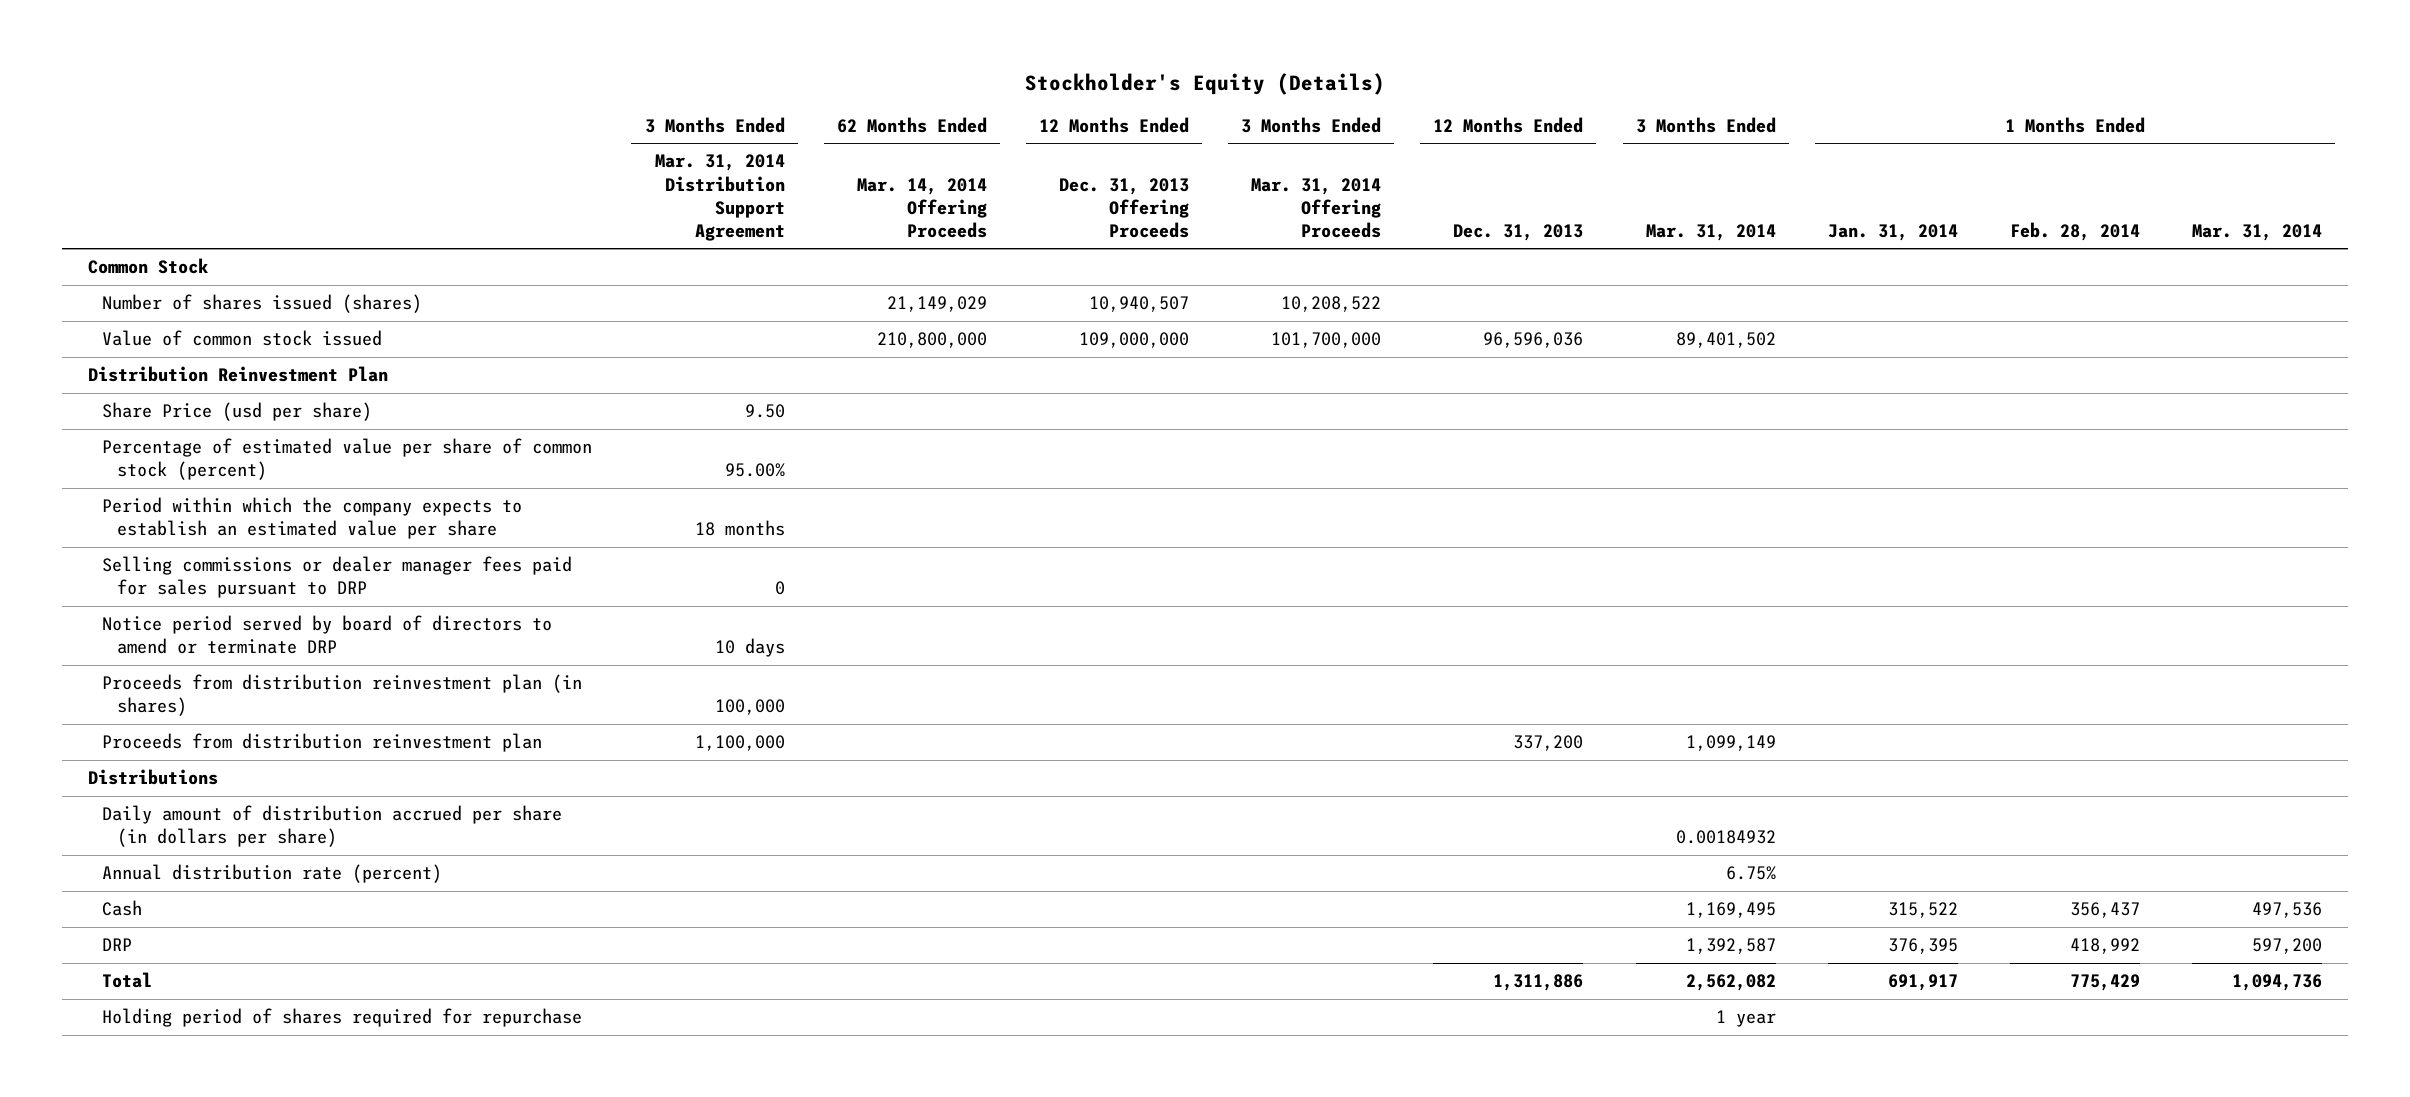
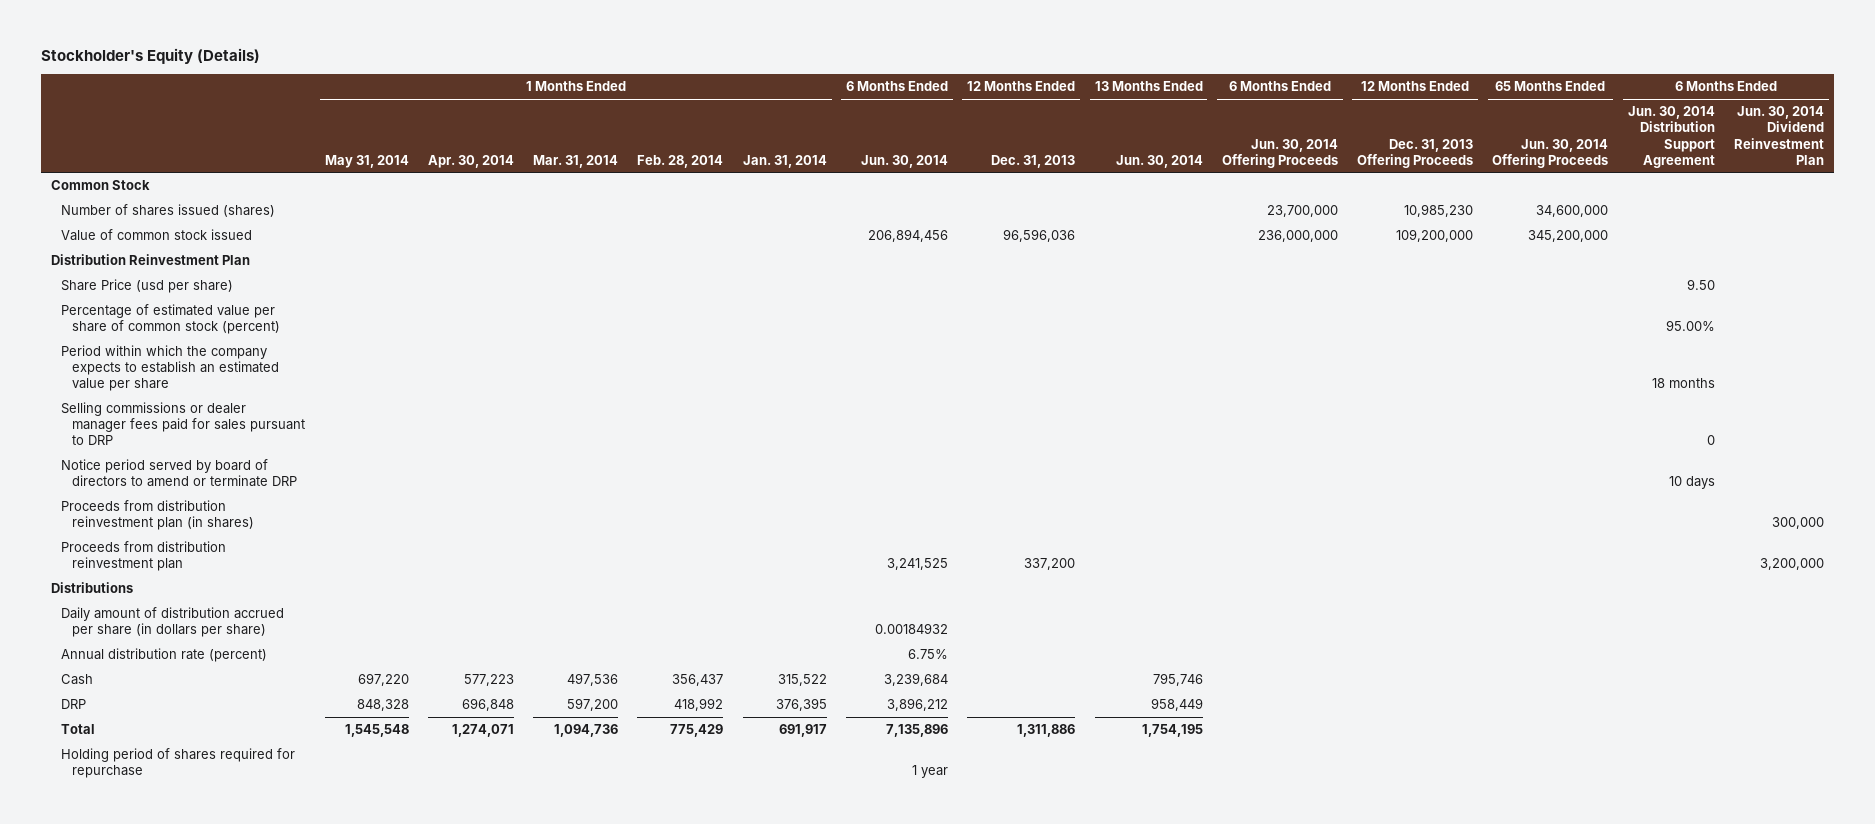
- | 3 Months Ended Mar. 31, 2014 Distribution Support Agreement | 62 Months Ended Mar. 14, 2014 Offering Proceeds | 12 Months Ended Dec. 31, 2013 Offering Proceeds | 3 Months Ended Mar. 31, 2014 Offering Proceeds | 12 Months Ended Dec. 31, 2013 | 3 Months Ended Mar. 31, 2014 | 1 Months Ended Jan. 31, 2014 | 1 Months Ended Feb. 28, 2014 | 1 Months Ended Mar. 31, 2014
+ | 1 Months Ended May 31, 2014 | 1 Months Ended Apr. 30, 2014 | 1 Months Ended Mar. 31, 2014 | 1 Months Ended Feb. 28, 2014 | 1 Months Ended Jan. 31, 2014 | 6 Months Ended Jun. 30, 2014 | 12 Months Ended Dec. 31, 2013 | 13 Months Ended Jun. 30, 2014 | 6 Months Ended Jun. 30, 2014 Offering Proceeds | 12 Months Ended Dec. 31, 2013 Offering Proceeds | 65 Months Ended Jun. 30, 2014 Offering Proceeds | 6 Months Ended Jun. 30, 2014 Distribution Support Agreement | 6 Months Ended Jun. 30, 2014 Dividend Reinvestment Plan
- Number of shares issued (shares) | | 21,149,029 | 10,940,507 | 10,208,522 | | | | |
- Value of common stock issued | | 210,800,000 | 109,000,000 | 101,700,000 | 96,596,036 | 89,401,502 | | |
+ Number of shares issued (shares) | | | | | | | | | 23,700,000 | 10,985,230 | 34,600,000 | |
+ Value of common stock issued | | | | | | 206,894,456 | 96,596,036 | | 236,000,000 | 109,200,000 | 345,200,000 | |

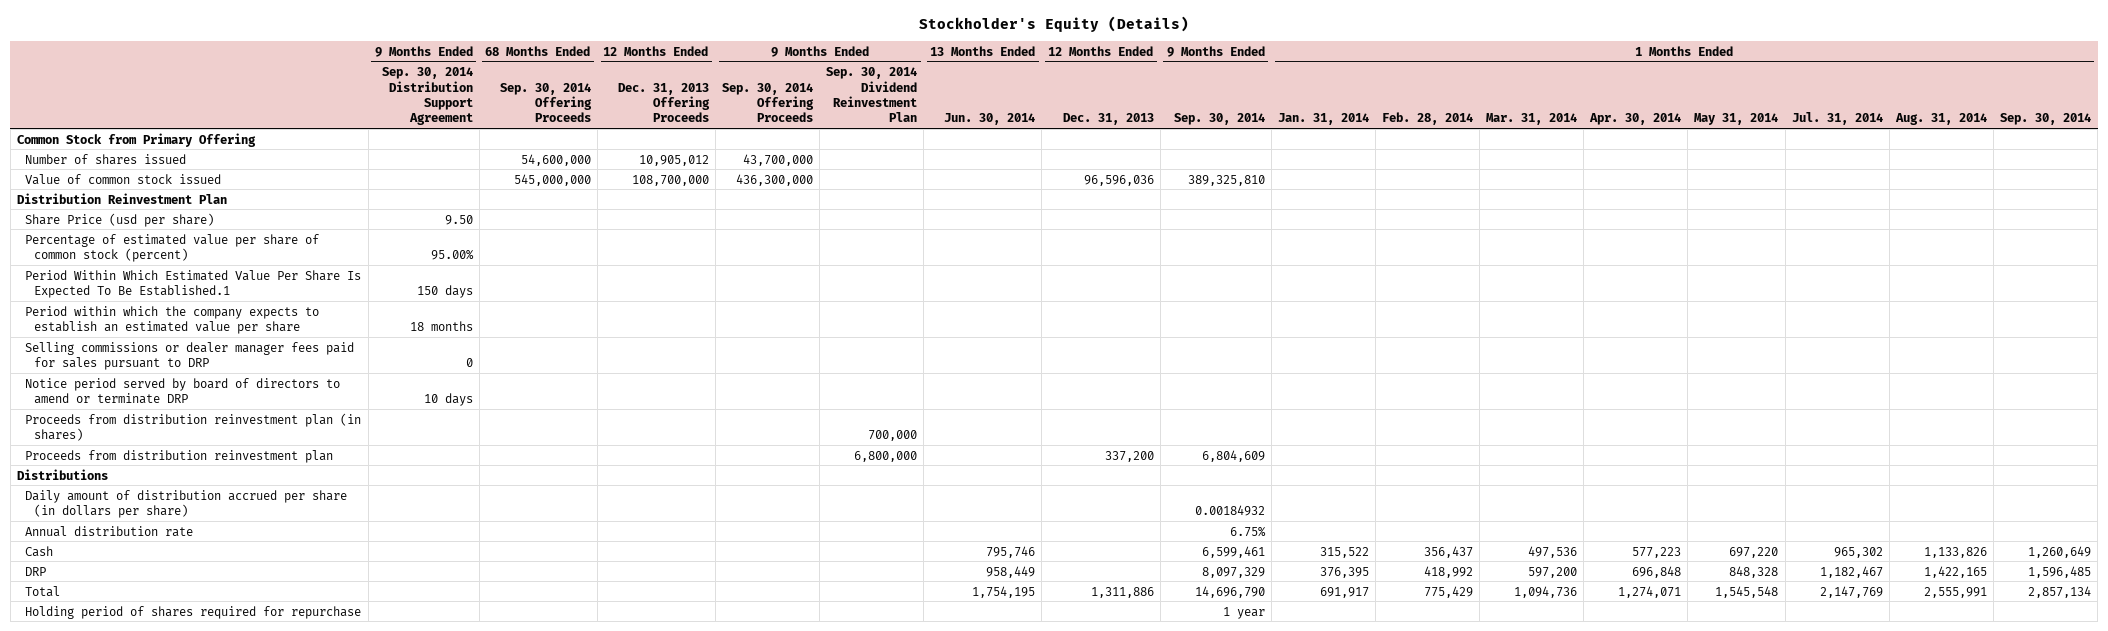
- | 1 Months Ended May 31, 2014 | 1 Months Ended Apr. 30, 2014 | 1 Months Ended Mar. 31, 2014 | 1 Months Ended Feb. 28, 2014 | 1 Months Ended Jan. 31, 2014 | 6 Months Ended Jun. 30, 2014 | 12 Months Ended Dec. 31, 2013 | 13 Months Ended Jun. 30, 2014 | 6 Months Ended Jun. 30, 2014 Offering Proceeds | 12 Months Ended Dec. 31, 2013 Offering Proceeds | 65 Months Ended Jun. 30, 2014 Offering Proceeds | 6 Months Ended Jun. 30, 2014 Distribution Support Agreement | 6 Months Ended Jun. 30, 2014 Dividend Reinvestment Plan
+ | 9 Months Ended Sep. 30, 2014 Distribution Support Agreement | 68 Months Ended Sep. 30, 2014 Offering Proceeds | 12 Months Ended Dec. 31, 2013 Offering Proceeds | 9 Months Ended Sep. 30, 2014 Offering Proceeds | 9 Months Ended Sep. 30, 2014 Dividend Reinvestment Plan | 13 Months Ended Jun. 30, 2014 | 12 Months Ended Dec. 31, 2013 | 9 Months Ended Sep. 30, 2014 | 1 Months Ended Jan. 31, 2014 | 1 Months Ended Feb. 28, 2014 | 1 Months Ended Mar. 31, 2014 | 1 Months Ended Apr. 30, 2014 | 1 Months Ended May 31, 2014 | 1 Months Ended Jul. 31, 2014 | 1 Months Ended Aug. 31, 2014 | 1 Months Ended Sep. 30, 2014
- Common Stock
- Number of shares issued (shares) | | | | | | | | | 23,700,000 | 10,985,230 | 34,600,000 | |
- Value of common stock issued | | | | | | 206,894,456 | 96,596,036 | | 236,000,000 | 109,200,000 | 345,200,000 | |
+ Common Stock from Primary Offering
+ Number of shares issued | | 54,600,000 | 10,905,012 | 43,700,000 | | | | | | | | | | | |
+ Value of common stock issued | | 545,000,000 | 108,700,000 | 436,300,000 | | | 96,596,036 | 389,325,810 | | | | | | | |
+ Period Within Which Estimated Value Per Share Is Expected To Be Established.1 | 150 days | | | | | | | | | | | | | | |
- Annual distribution rate (percent) | | | | | | 6.75% | | | | | | |
+ Annual distribution rate | | | | | | | | 6.75% | | | | | | | |

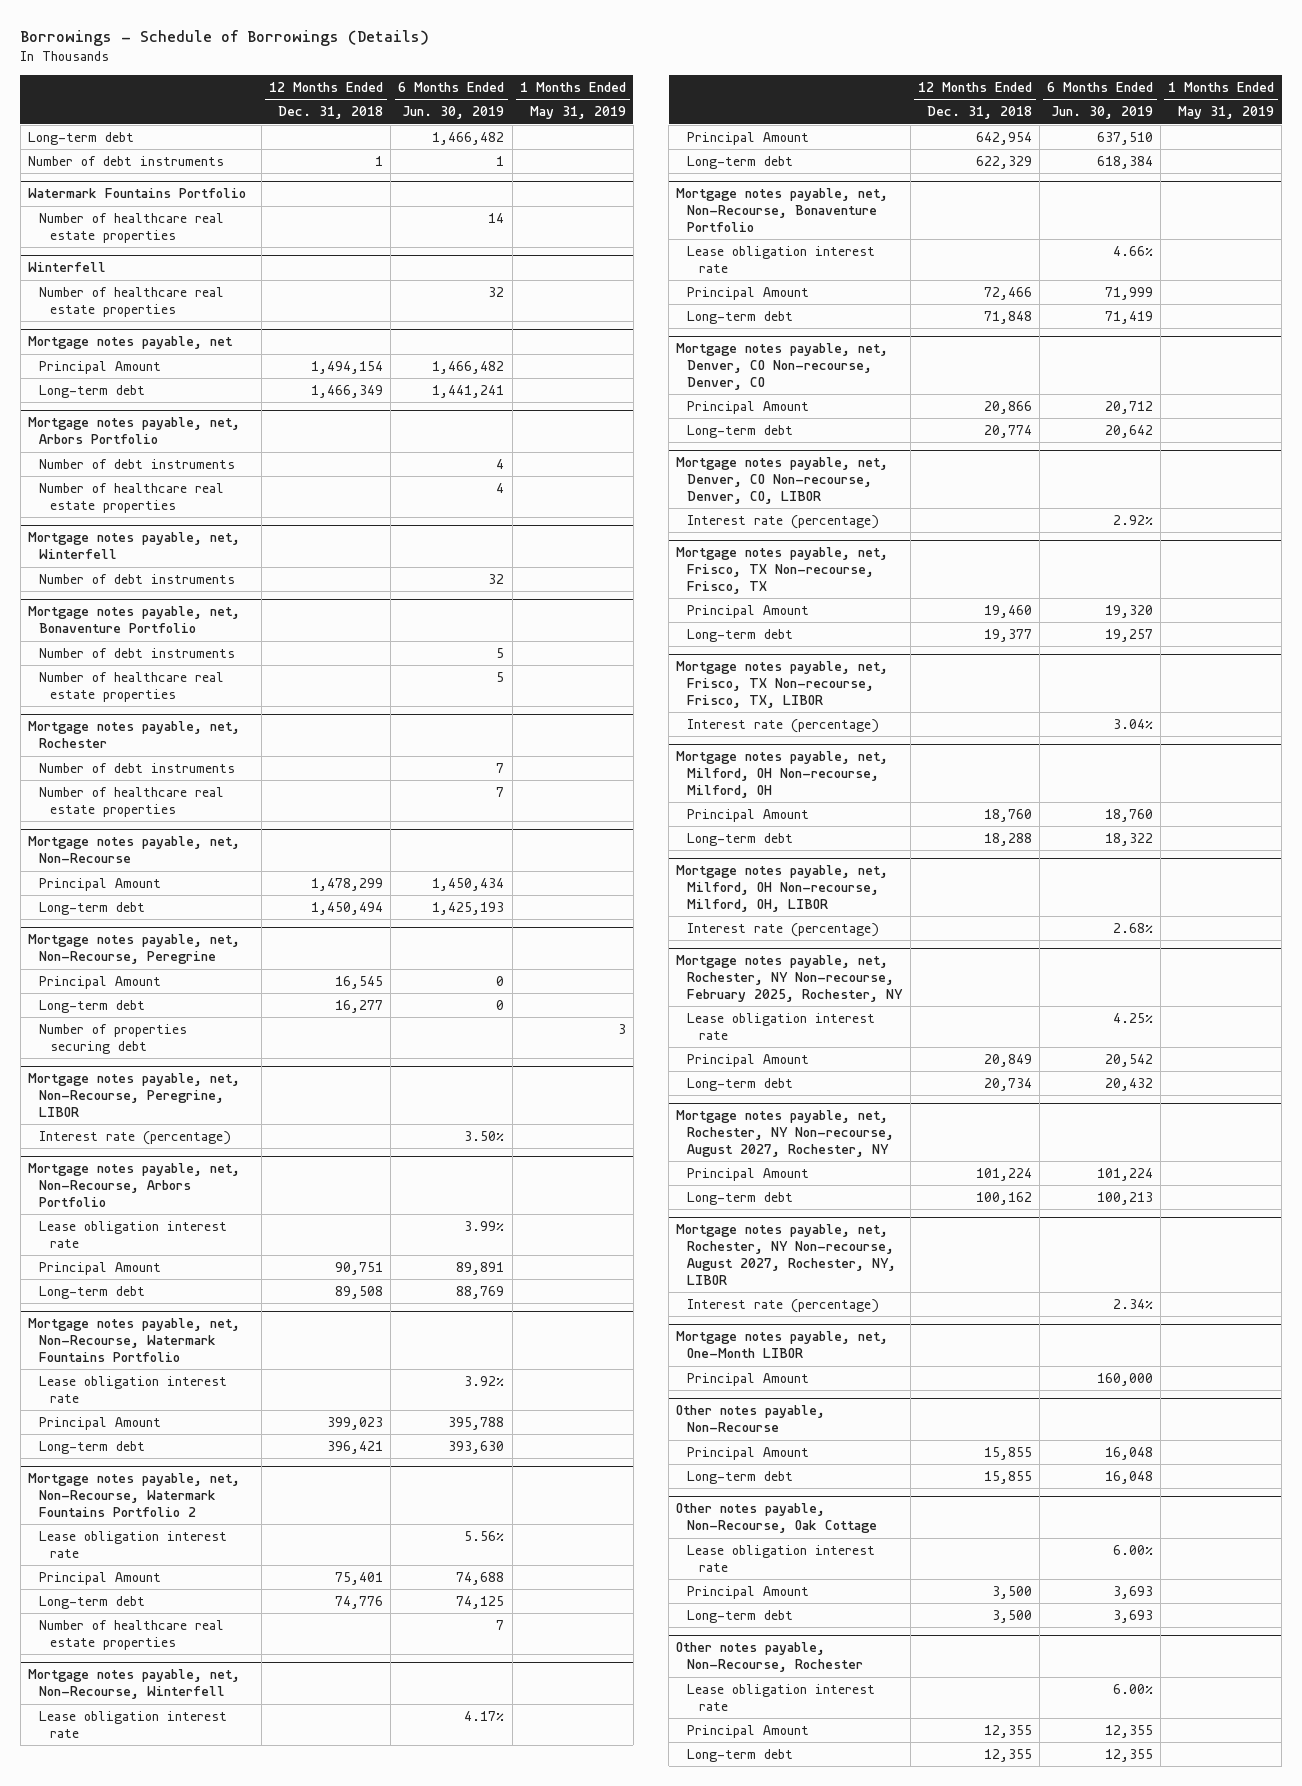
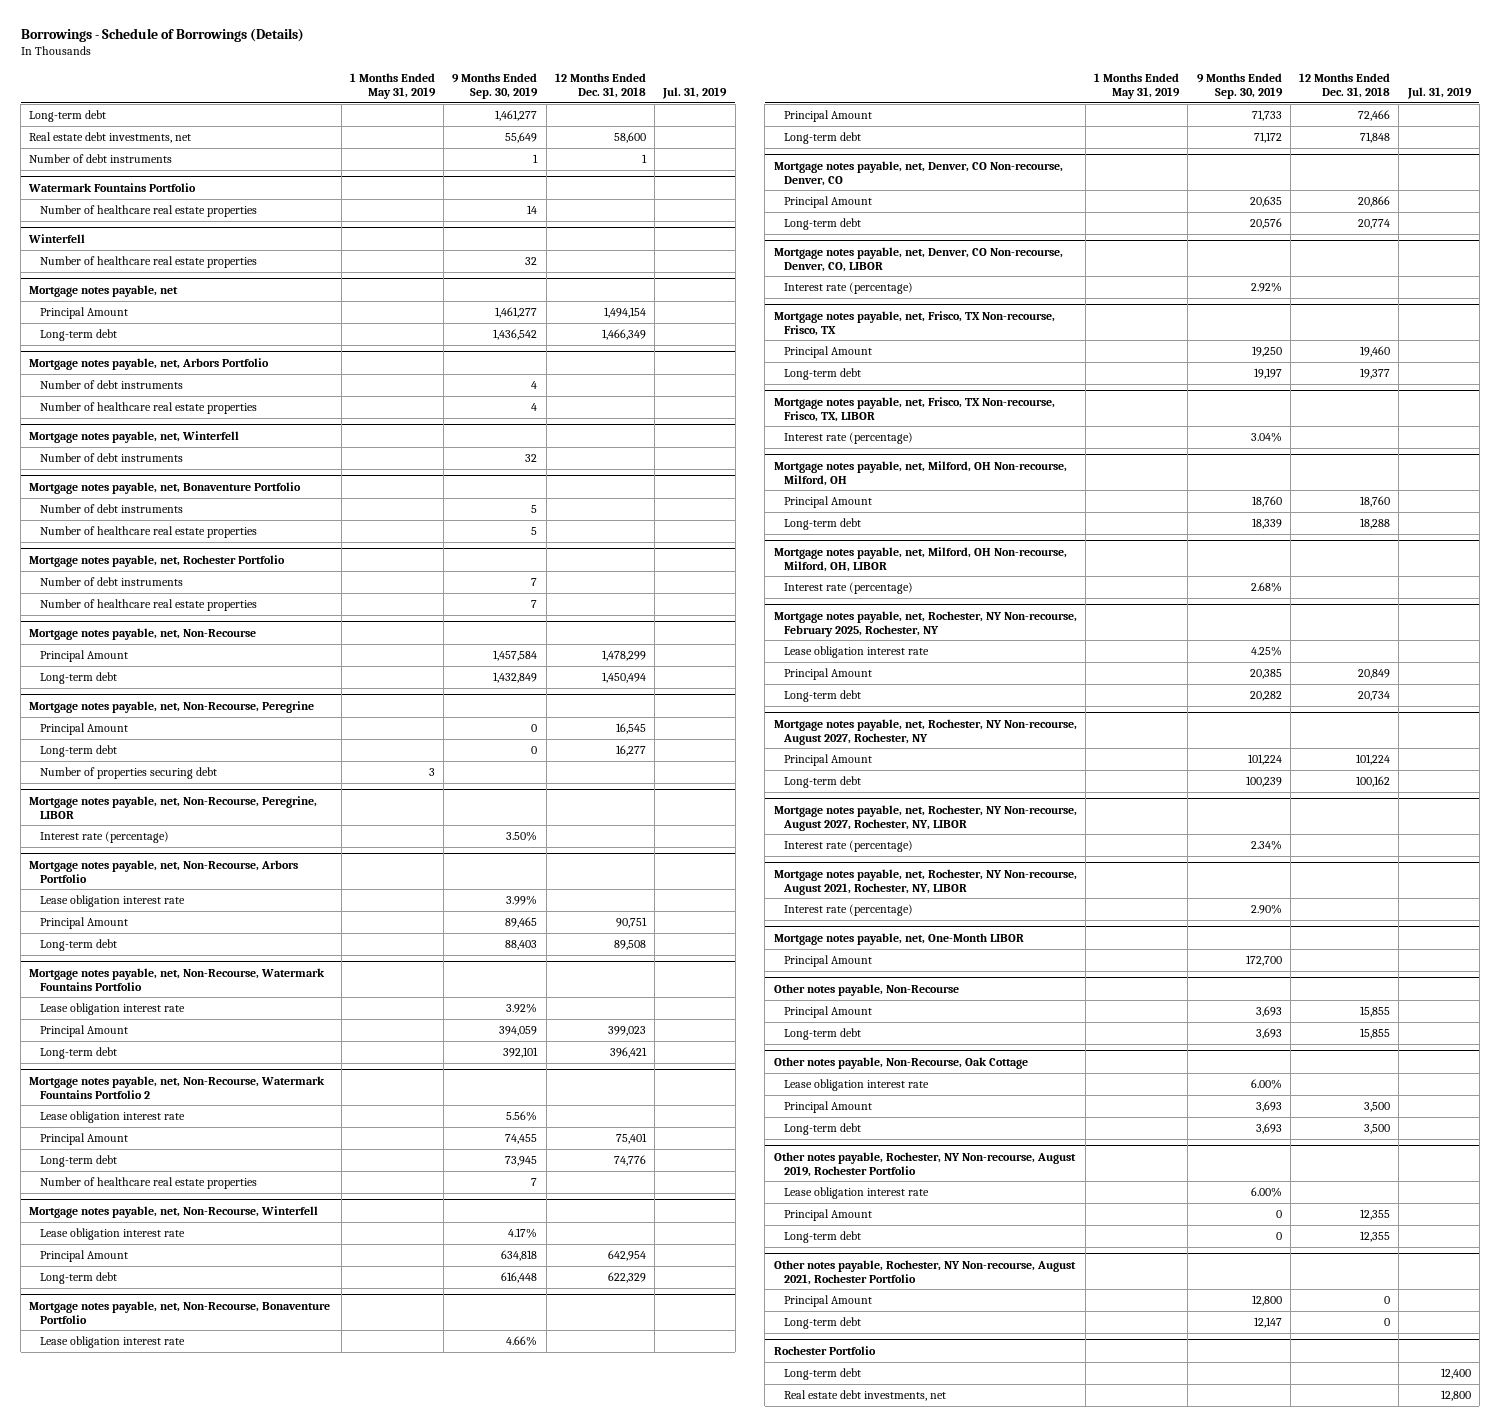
- | 12 Months Ended Dec. 31, 2018 | 6 Months Ended Jun. 30, 2019 | 1 Months Ended May 31, 2019
+ | 1 Months Ended May 31, 2019 | 9 Months Ended Sep. 30, 2019 | 12 Months Ended Dec. 31, 2018 | Jul. 31, 2019
+ Real estate debt investments, net | | 55,649 | 58,600 |
- Mortgage notes payable, net, Rochester
+ Mortgage notes payable, net, Rochester Portfolio
+ Mortgage notes payable, net, Rochester, NY Non-recourse, August 2021, Rochester, NY, LIBOR
+ Interest rate (percentage) | | 2.90% | |
- Other notes payable, Non-Recourse, Rochester
+ Other notes payable, Rochester, NY Non-recourse, August 2019, Rochester Portfolio
+ Other notes payable, Rochester, NY Non-recourse, August 2021, Rochester Portfolio
+ Principal Amount | | 12,800 | 0 |
+ Long-term debt | | 12,147 | 0 |
+ Rochester Portfolio
+ Long-term debt | | | | 12,400
+ Real estate debt investments, net | | | | 12,800

